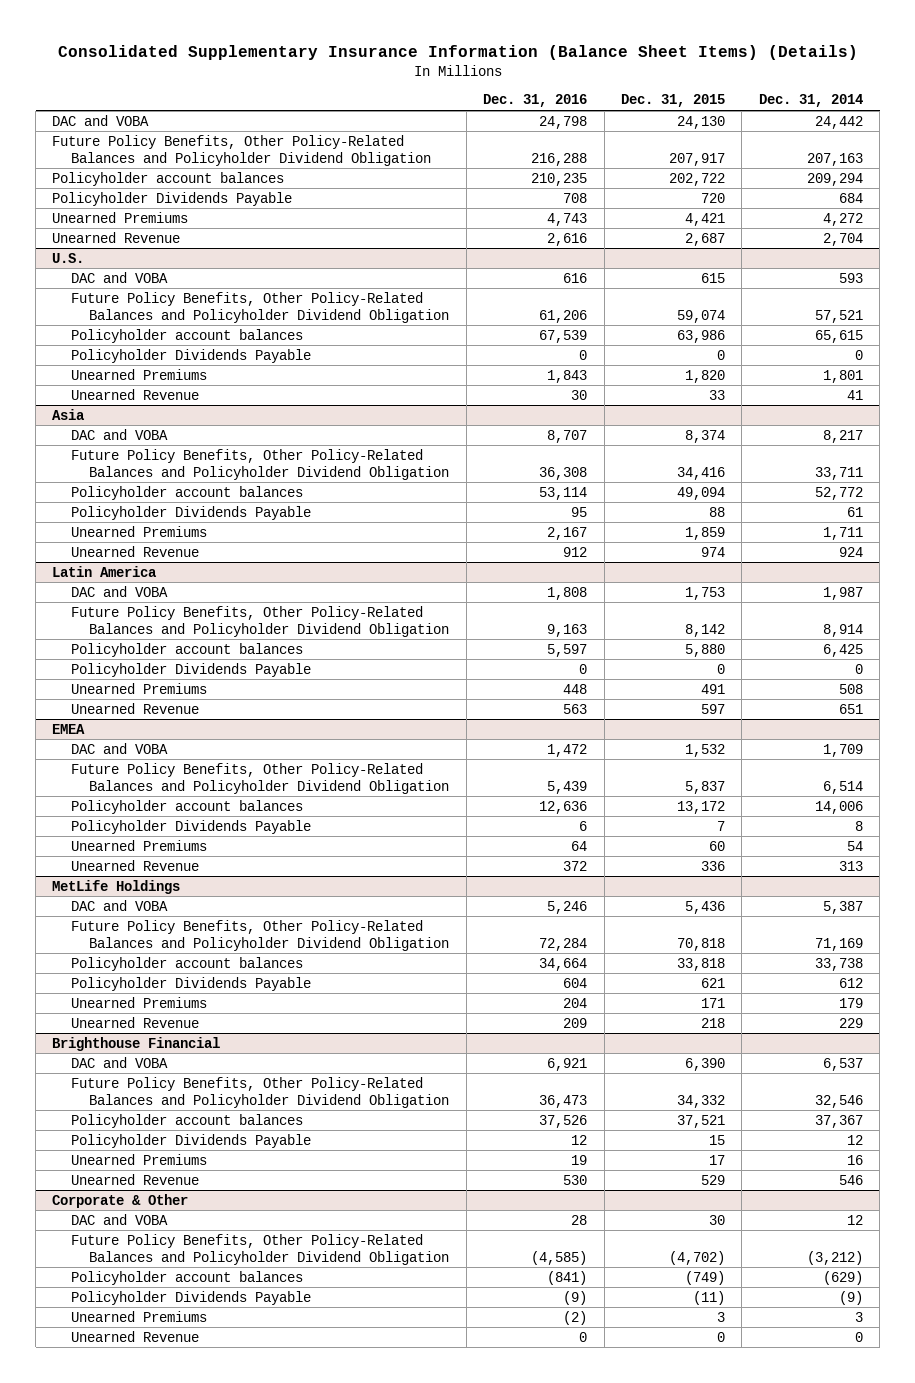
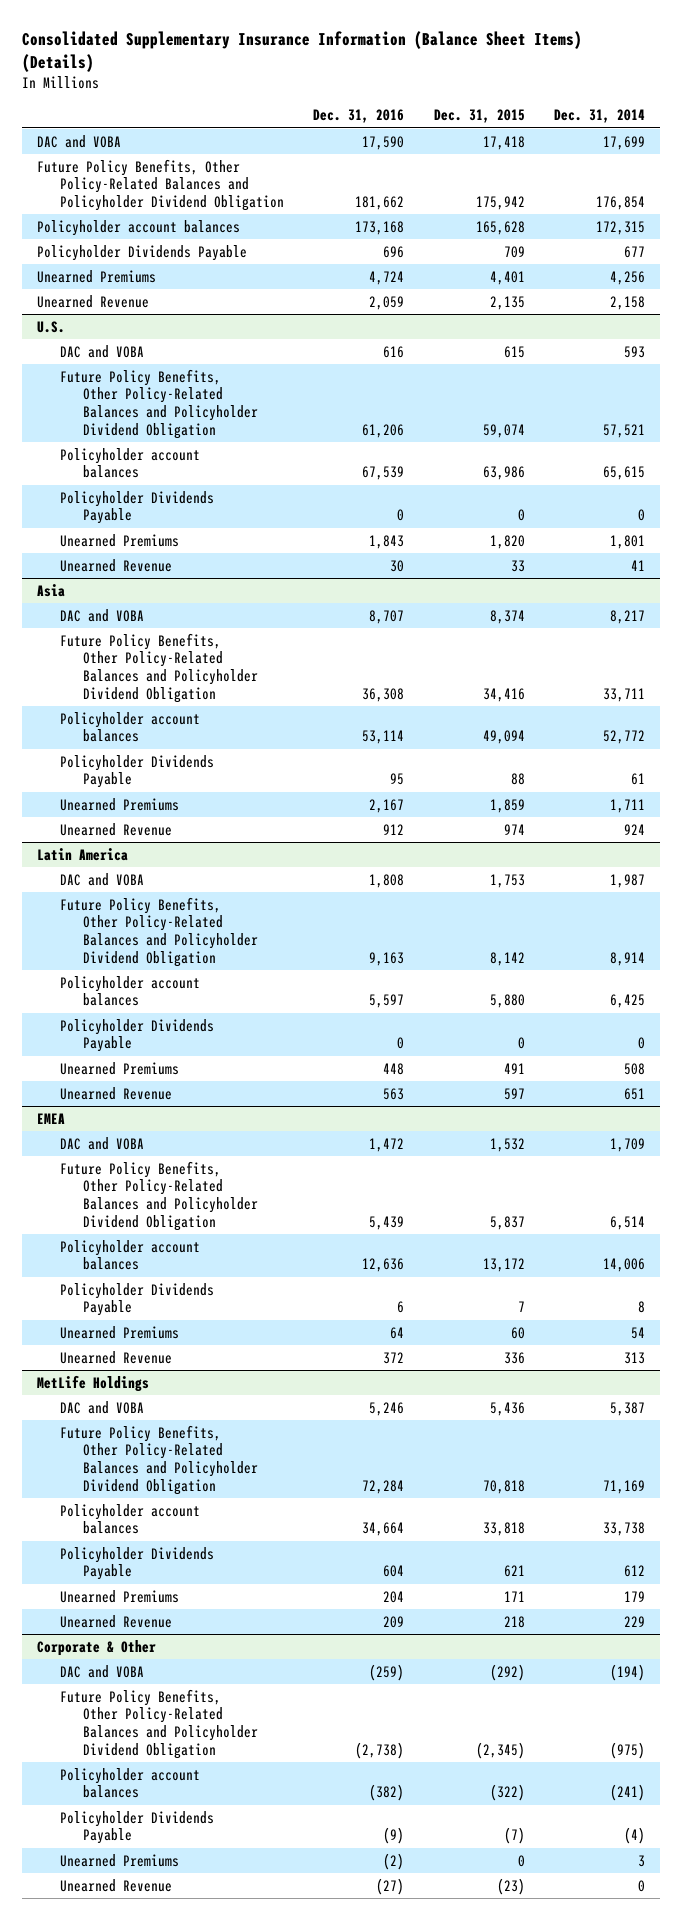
- DAC and VOBA | 24,798 | 24,130 | 24,442
- Future Policy Benefits, Other Policy-Related Balances and Policyholder Dividend Obligation | 216,288 | 207,917 | 207,163
- Policyholder account balances | 210,235 | 202,722 | 209,294
- Policyholder Dividends Payable | 708 | 720 | 684
- Unearned Premiums | 4,743 | 4,421 | 4,272
- Unearned Revenue | 2,616 | 2,687 | 2,704
+ DAC and VOBA | 17,590 | 17,418 | 17,699
+ Future Policy Benefits, Other Policy-Related Balances and Policyholder Dividend Obligation | 181,662 | 175,942 | 176,854
+ Policyholder account balances | 173,168 | 165,628 | 172,315
+ Policyholder Dividends Payable | 696 | 709 | 677
+ Unearned Premiums | 4,724 | 4,401 | 4,256
+ Unearned Revenue | 2,059 | 2,135 | 2,158
- Brighthouse Financial
- DAC and VOBA | 6,921 | 6,390 | 6,537
- Future Policy Benefits, Other Policy-Related Balances and Policyholder Dividend Obligation | 36,473 | 34,332 | 32,546
- Policyholder account balances | 37,526 | 37,521 | 37,367
- Policyholder Dividends Payable | 12 | 15 | 12
- Unearned Premiums | 19 | 17 | 16
- Unearned Revenue | 530 | 529 | 546
@ Corporate & Other
- DAC and VOBA | 28 | 30 | 12
- Future Policy Benefits, Other Policy-Related Balances and Policyholder Dividend Obligation | (4,585) | (4,702) | (3,212)
- Policyholder account balances | (841) | (749) | (629)
- Policyholder Dividends Payable | (9) | (11) | (9)
- Unearned Premiums | (2) | 3 | 3
- Unearned Revenue | 0 | 0 | 0
+ DAC and VOBA | (259) | (292) | (194)
+ Future Policy Benefits, Other Policy-Related Balances and Policyholder Dividend Obligation | (2,738) | (2,345) | (975)
+ Policyholder account balances | (382) | (322) | (241)
+ Policyholder Dividends Payable | (9) | (7) | (4)
+ Unearned Premiums | (2) | 0 | 3
+ Unearned Revenue | (27) | (23) | 0

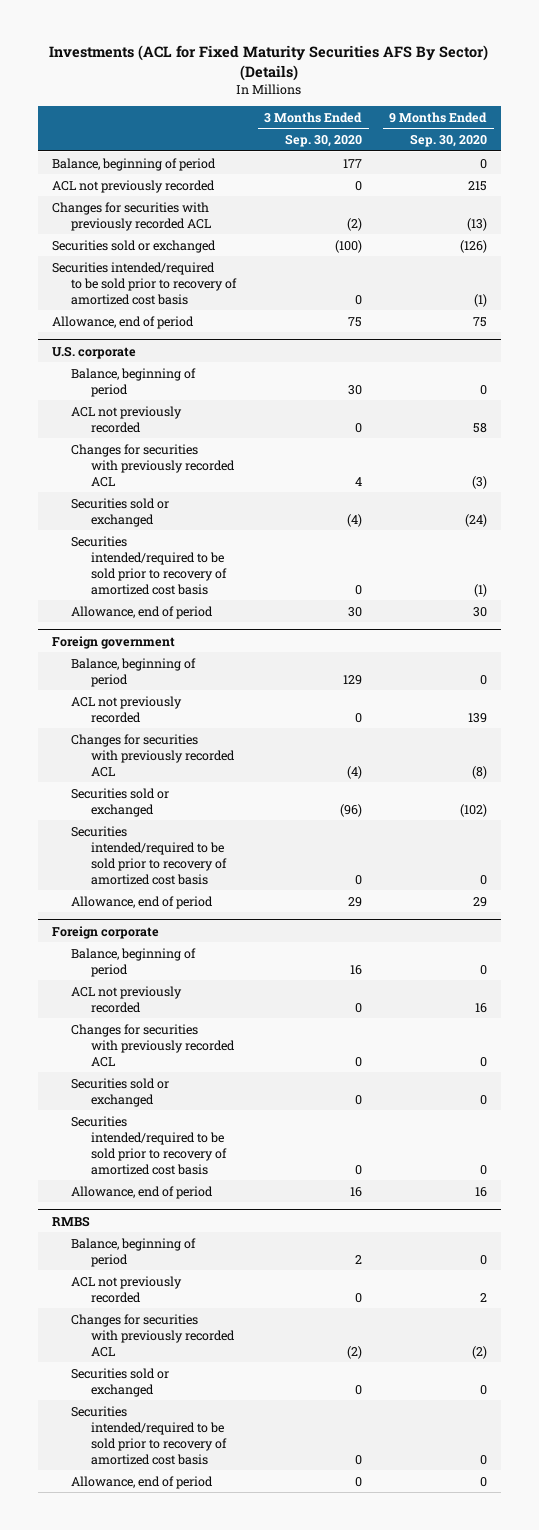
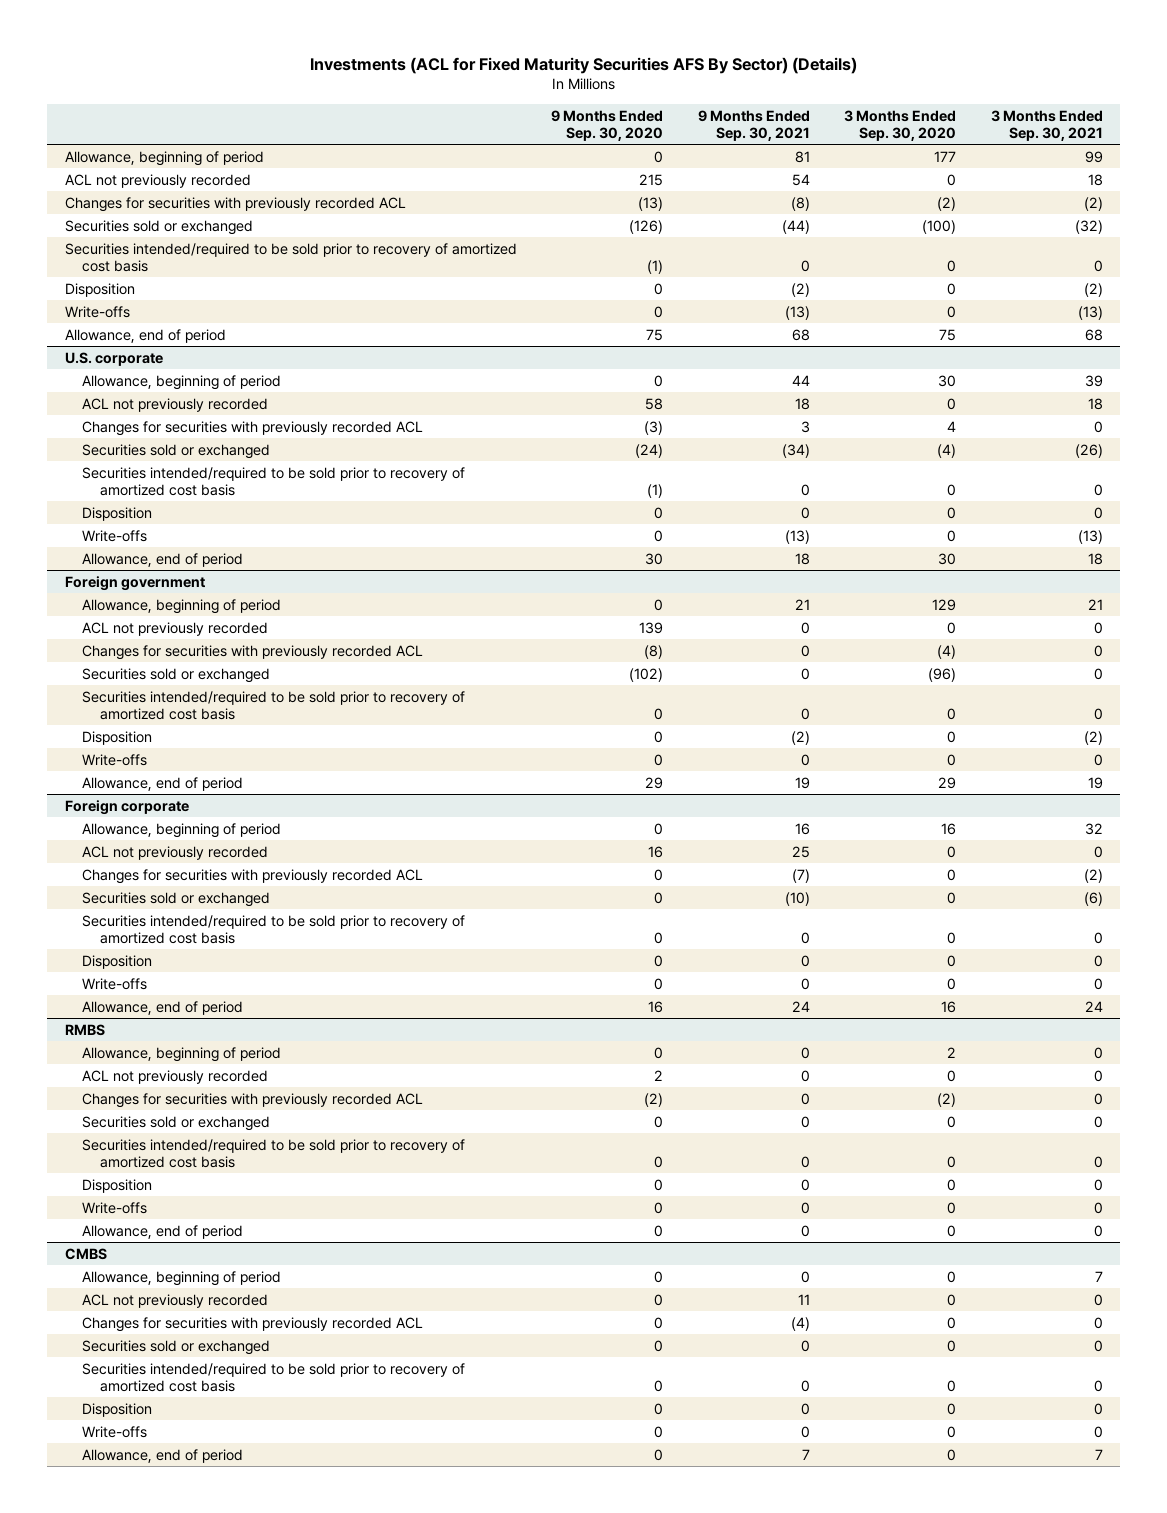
- | 3 Months Ended Sep. 30, 2020 | 9 Months Ended Sep. 30, 2020
+ | 9 Months Ended Sep. 30, 2020 | 9 Months Ended Sep. 30, 2021 | 3 Months Ended Sep. 30, 2020 | 3 Months Ended Sep. 30, 2021
- Balance, beginning of period | 177 | 0
+ Allowance, beginning of period | 0 | 81 | 177 | 99
+ Disposition | 0 | (2) | 0 | (2)
+ Write-offs | 0 | (13) | 0 | (13)
@ U.S. corporate
- Balance, beginning of period | 30 | 0
+ Allowance, beginning of period | 0 | 44 | 30 | 39
+ Disposition | 0 | 0 | 0 | 0
+ Write-offs | 0 | (13) | 0 | (13)
@ Foreign government
- Balance, beginning of period | 129 | 0
+ Allowance, beginning of period | 0 | 21 | 129 | 21
+ Disposition | 0 | (2) | 0 | (2)
+ Write-offs | 0 | 0 | 0 | 0
@ Foreign corporate
- Balance, beginning of period | 16 | 0
+ Allowance, beginning of period | 0 | 16 | 16 | 32
+ Disposition | 0 | 0 | 0 | 0
+ Write-offs | 0 | 0 | 0 | 0
@ RMBS
- Balance, beginning of period | 2 | 0
+ Allowance, beginning of period | 0 | 0 | 2 | 0
+ Disposition | 0 | 0 | 0 | 0
+ Write-offs | 0 | 0 | 0 | 0
+ CMBS
+ Allowance, beginning of period | 0 | 0 | 0 | 7
+ ACL not previously recorded | 0 | 11 | 0 | 0
+ Changes for securities with previously recorded ACL | 0 | (4) | 0 | 0
+ Securities sold or exchanged | 0 | 0 | 0 | 0
+ Securities intended/required to be sold prior to recovery of amortized cost basis | 0 | 0 | 0 | 0
+ Disposition | 0 | 0 | 0 | 0
+ Write-offs | 0 | 0 | 0 | 0
+ Allowance, end of period | 0 | 7 | 0 | 7

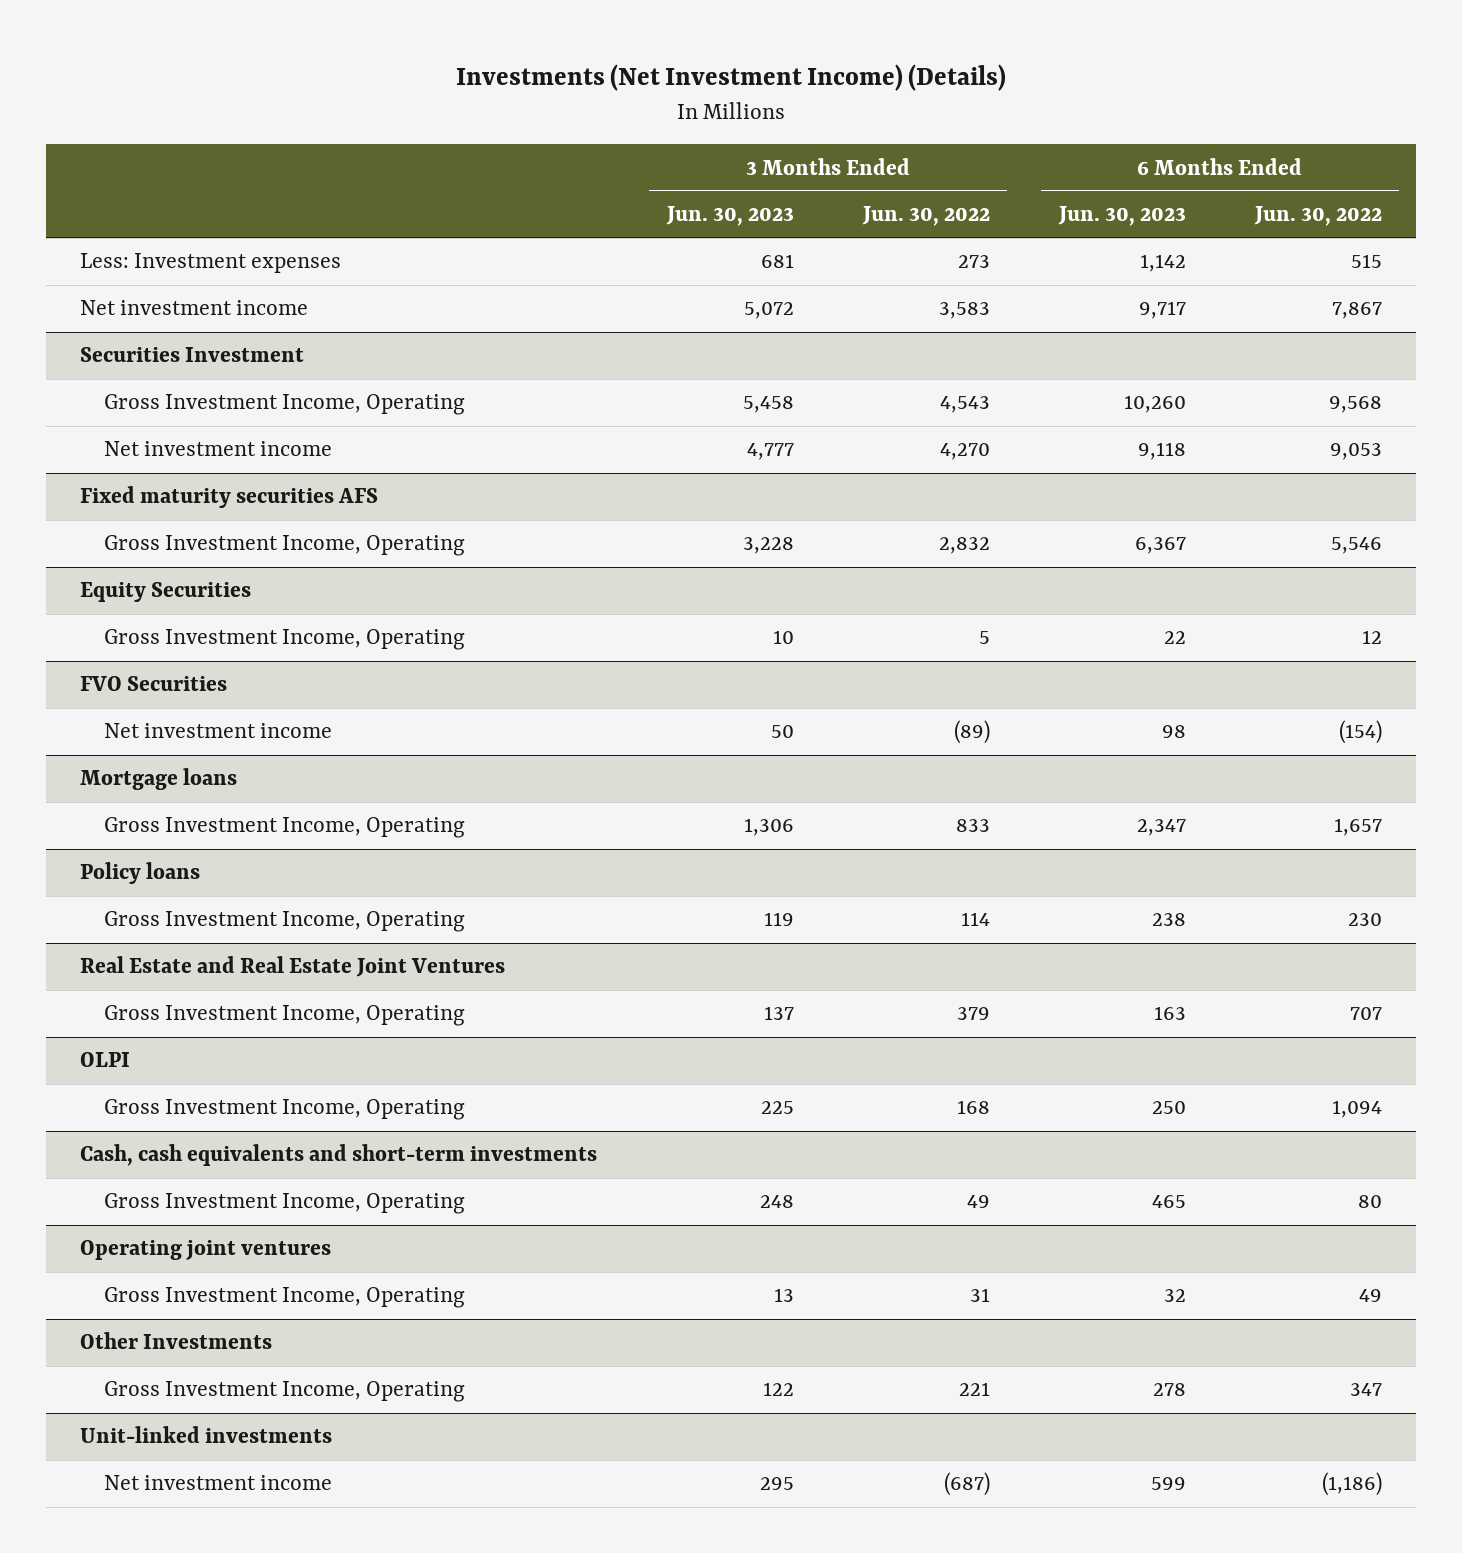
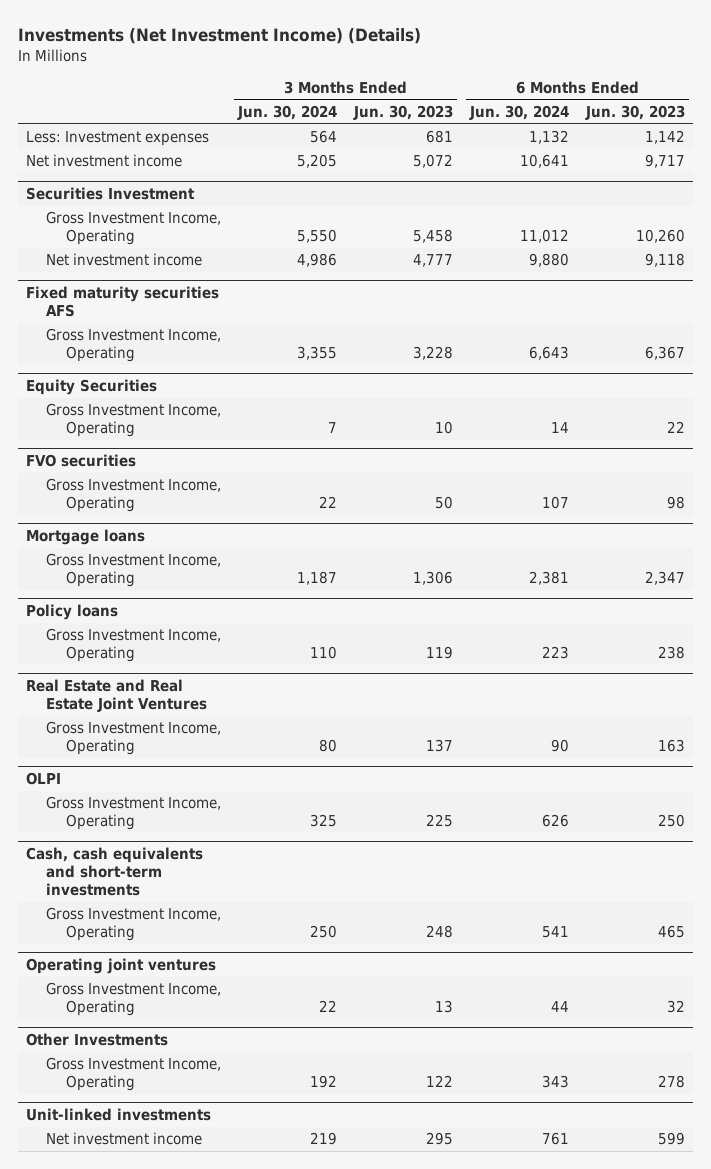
- | 3 Months Ended Jun. 30, 2023 | 3 Months Ended Jun. 30, 2022 | 6 Months Ended Jun. 30, 2023 | 6 Months Ended Jun. 30, 2022
+ | 3 Months Ended Jun. 30, 2024 | 3 Months Ended Jun. 30, 2023 | 6 Months Ended Jun. 30, 2024 | 6 Months Ended Jun. 30, 2023
- FVO Securities
- Net investment income | 50 | (89) | 98 | (154)
+ FVO securities
+ Gross Investment Income, Operating | 22 | 50 | 107 | 98

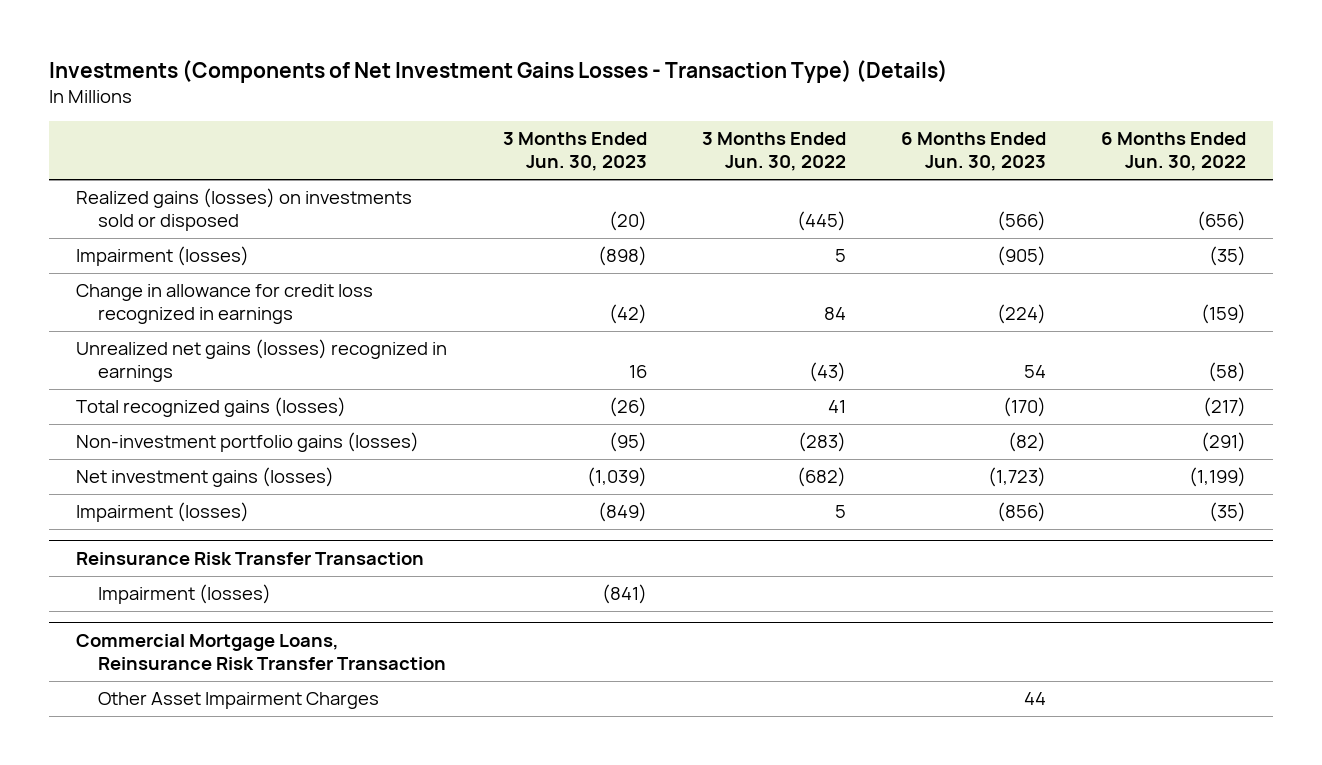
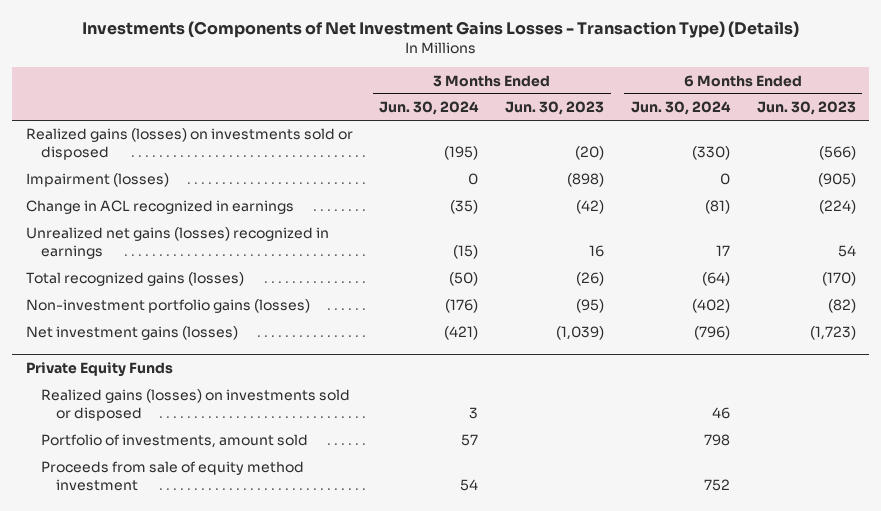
- | 3 Months Ended Jun. 30, 2023 | 3 Months Ended Jun. 30, 2022 | 6 Months Ended Jun. 30, 2023 | 6 Months Ended Jun. 30, 2022
+ | 3 Months Ended Jun. 30, 2024 | 3 Months Ended Jun. 30, 2023 | 6 Months Ended Jun. 30, 2024 | 6 Months Ended Jun. 30, 2023
- Change in allowance for credit loss recognized in earnings | (42) | 84 | (224) | (159)
+ Change in ACL recognized in earnings | (35) | (42) | (81) | (224)
- Impairment (losses) | (849) | 5 | (856) | (35)
- Reinsurance Risk Transfer Transaction
- Impairment (losses) | (841) | | |
- Commercial Mortgage Loans, Reinsurance Risk Transfer Transaction
- Other Asset Impairment Charges | | | 44 |
+ Private Equity Funds
+ Realized gains (losses) on investments sold or disposed | 3 | | 46 |
+ Portfolio of investments, amount sold | 57 | | 798 |
+ Proceeds from sale of equity method investment | 54 | | 752 |

